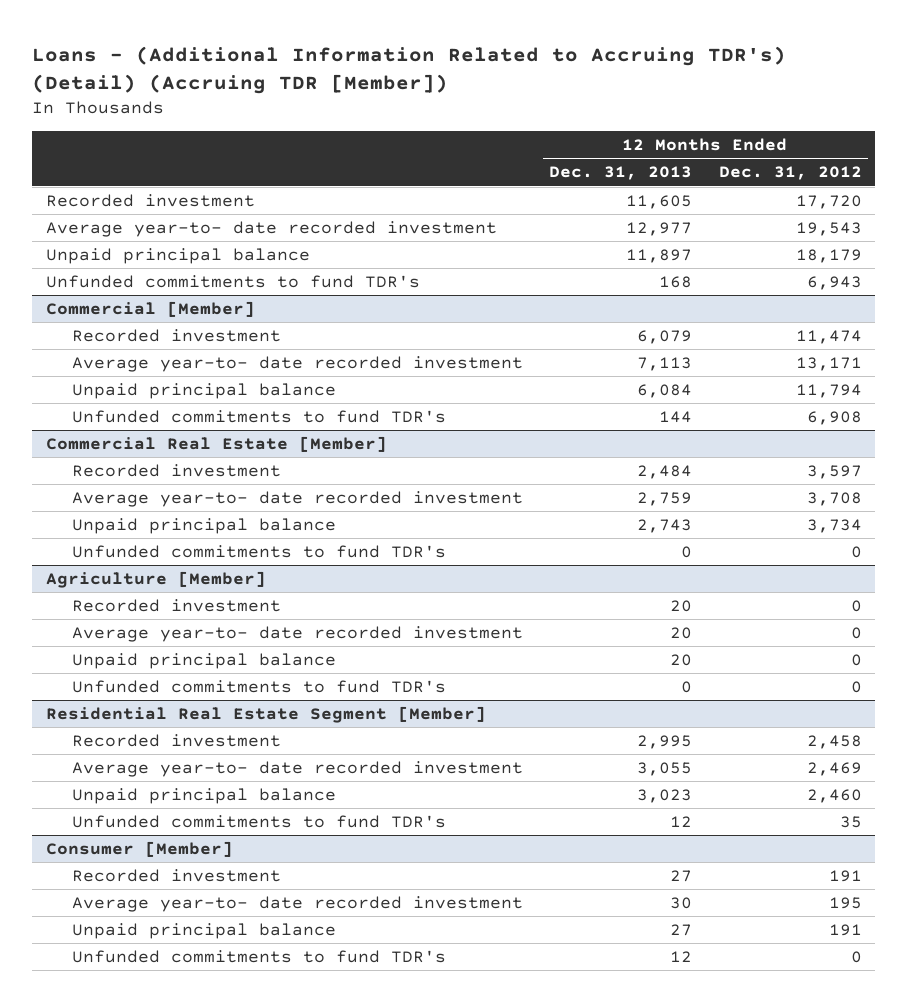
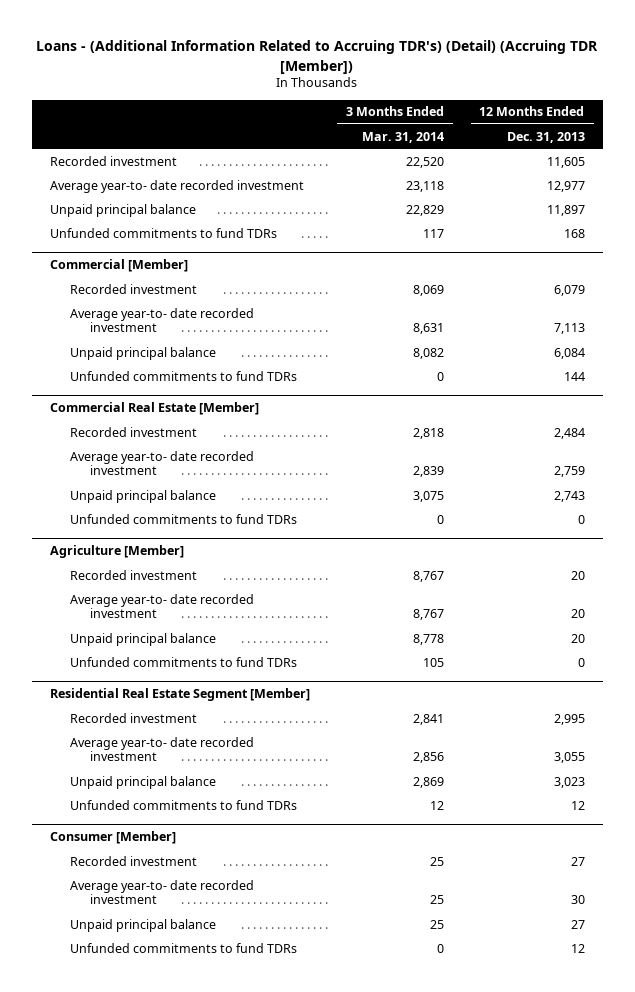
- | 12 Months Ended Dec. 31, 2013 | 12 Months Ended Dec. 31, 2012
+ | 3 Months Ended Mar. 31, 2014 | 12 Months Ended Dec. 31, 2013
- Unfunded commitments to fund TDR's | 168 | 6,943
+ Unfunded commitments to fund TDRs | 117 | 168
@ Commercial [Member]
- Unfunded commitments to fund TDR's | 144 | 6,908
+ Unfunded commitments to fund TDRs | 0 | 144
@ Commercial Real Estate [Member]
- Unfunded commitments to fund TDR's | 0 | 0
+ Unfunded commitments to fund TDRs | 0 | 0
@ Agriculture [Member]
- Unfunded commitments to fund TDR's | 0 | 0
+ Unfunded commitments to fund TDRs | 105 | 0
@ Residential Real Estate Segment [Member]
- Unfunded commitments to fund TDR's | 12 | 35
+ Unfunded commitments to fund TDRs | 12 | 12
@ Consumer [Member]
- Unfunded commitments to fund TDR's | 12 | 0
+ Unfunded commitments to fund TDRs | 0 | 12

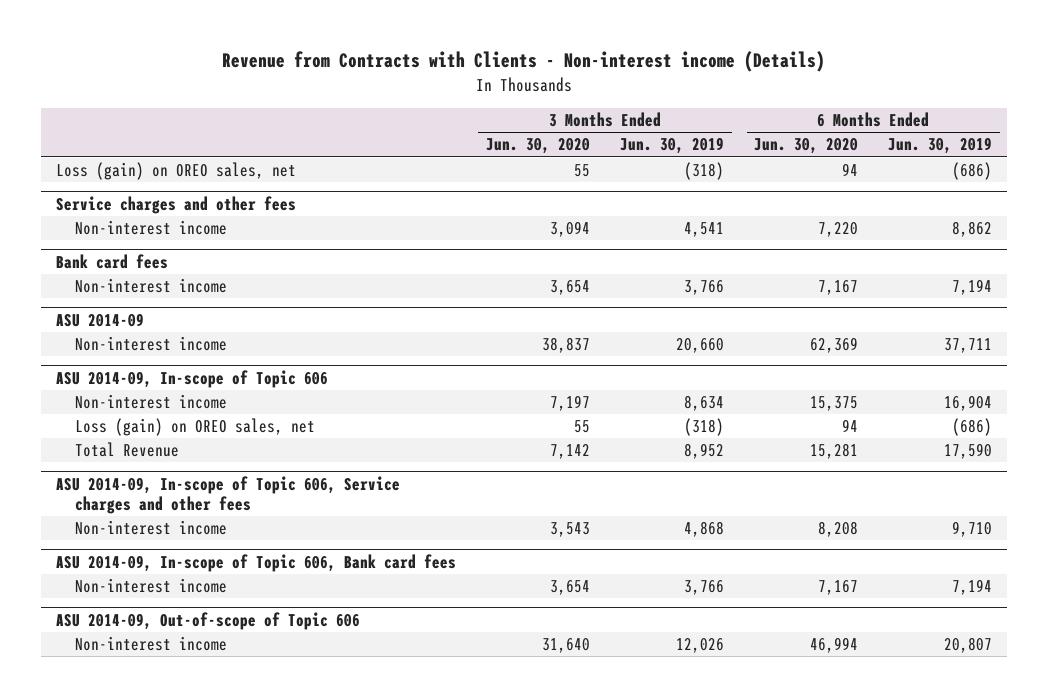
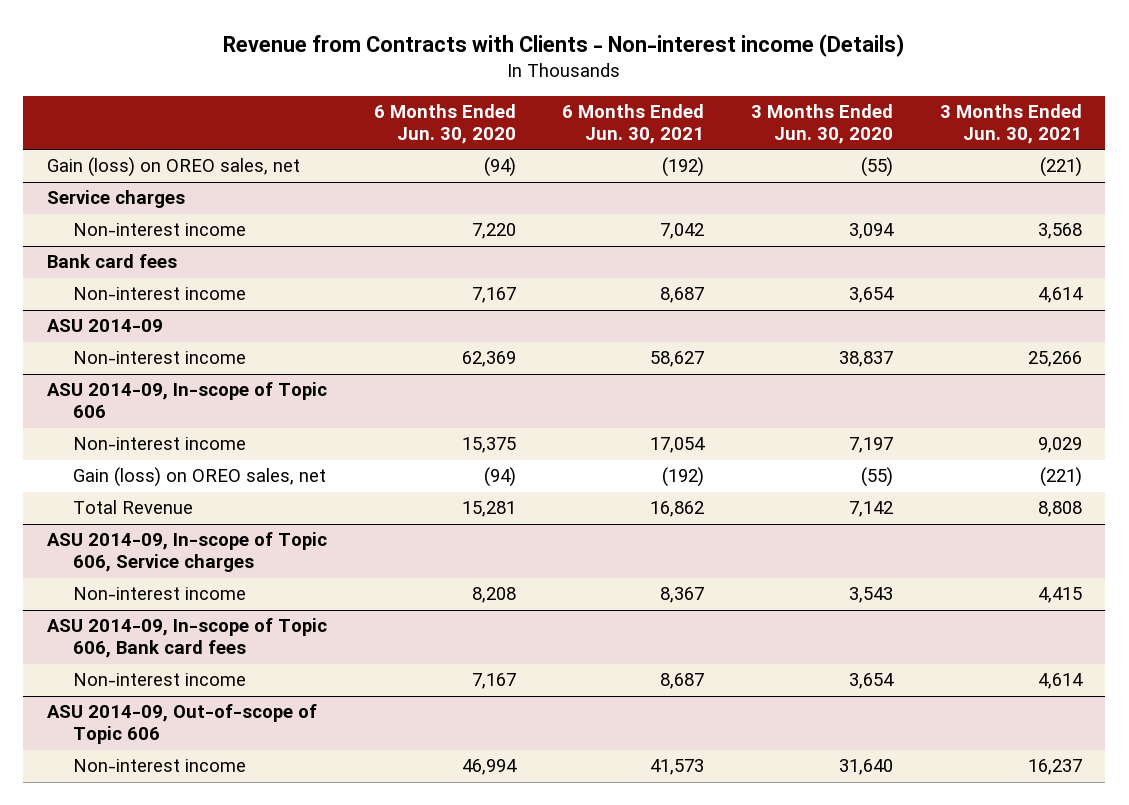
- | 3 Months Ended Jun. 30, 2020 | 3 Months Ended Jun. 30, 2019 | 6 Months Ended Jun. 30, 2020 | 6 Months Ended Jun. 30, 2019
+ | 6 Months Ended Jun. 30, 2020 | 6 Months Ended Jun. 30, 2021 | 3 Months Ended Jun. 30, 2020 | 3 Months Ended Jun. 30, 2021
- Loss (gain) on OREO sales, net | 55 | (318) | 94 | (686)
- Service charges and other fees
+ Gain (loss) on OREO sales, net | (94) | (192) | (55) | (221)
+ Service charges
@ ASU 2014-09, In-scope of Topic 606
- Loss (gain) on OREO sales, net | 55 | (318) | 94 | (686)
+ Gain (loss) on OREO sales, net | (94) | (192) | (55) | (221)
- ASU 2014-09, In-scope of Topic 606, Service charges and other fees
+ ASU 2014-09, In-scope of Topic 606, Service charges

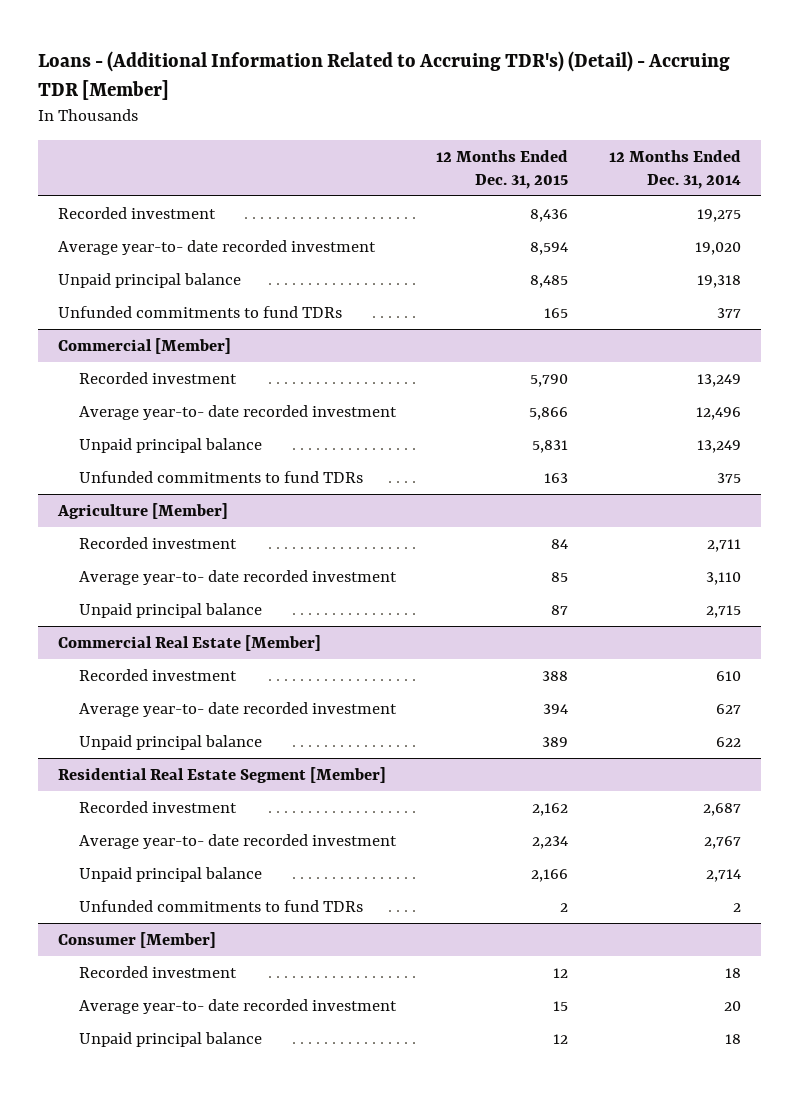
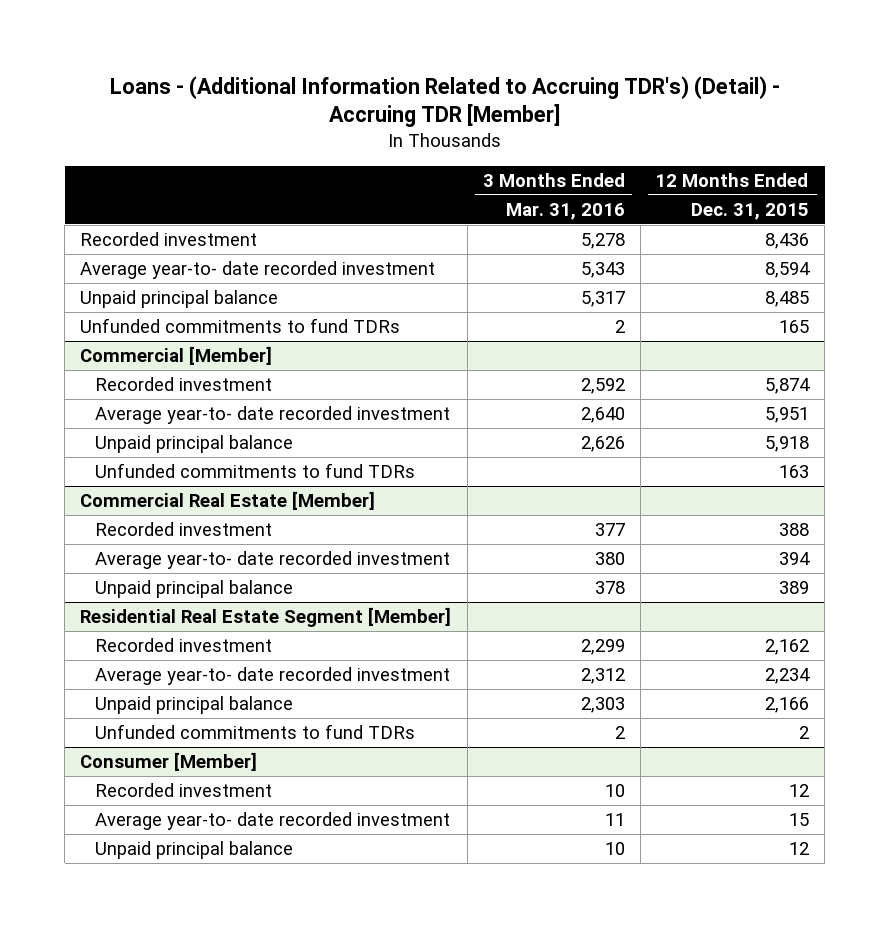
- | 12 Months Ended Dec. 31, 2015 | 12 Months Ended Dec. 31, 2014
+ | 3 Months Ended Mar. 31, 2016 | 12 Months Ended Dec. 31, 2015
@ Commercial [Member]
- Recorded investment | 5,790 | 13,249
- Average year-to- date recorded investment | 5,866 | 12,496
- Unpaid principal balance | 5,831 | 13,249
+ Recorded investment | 2,592 | 5,874
+ Average year-to- date recorded investment | 2,640 | 5,951
+ Unpaid principal balance | 2,626 | 5,918
- Agriculture [Member]
- Recorded investment | 84 | 2,711
- Average year-to- date recorded investment | 85 | 3,110
- Unpaid principal balance | 87 | 2,715

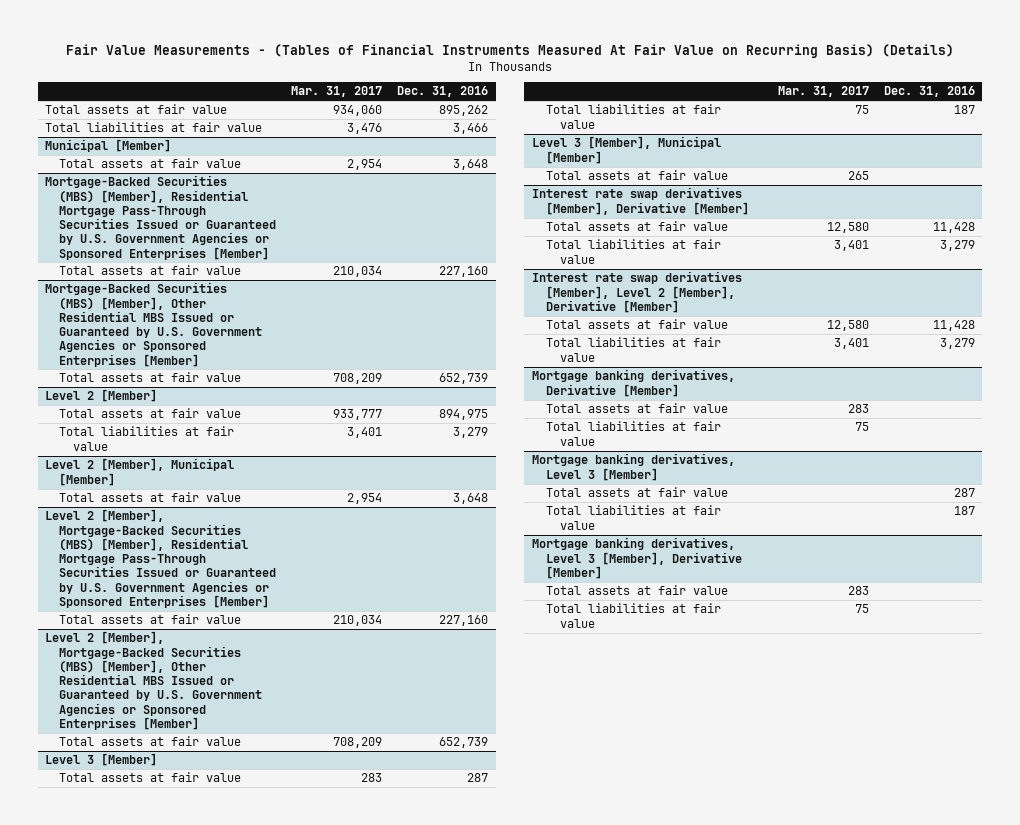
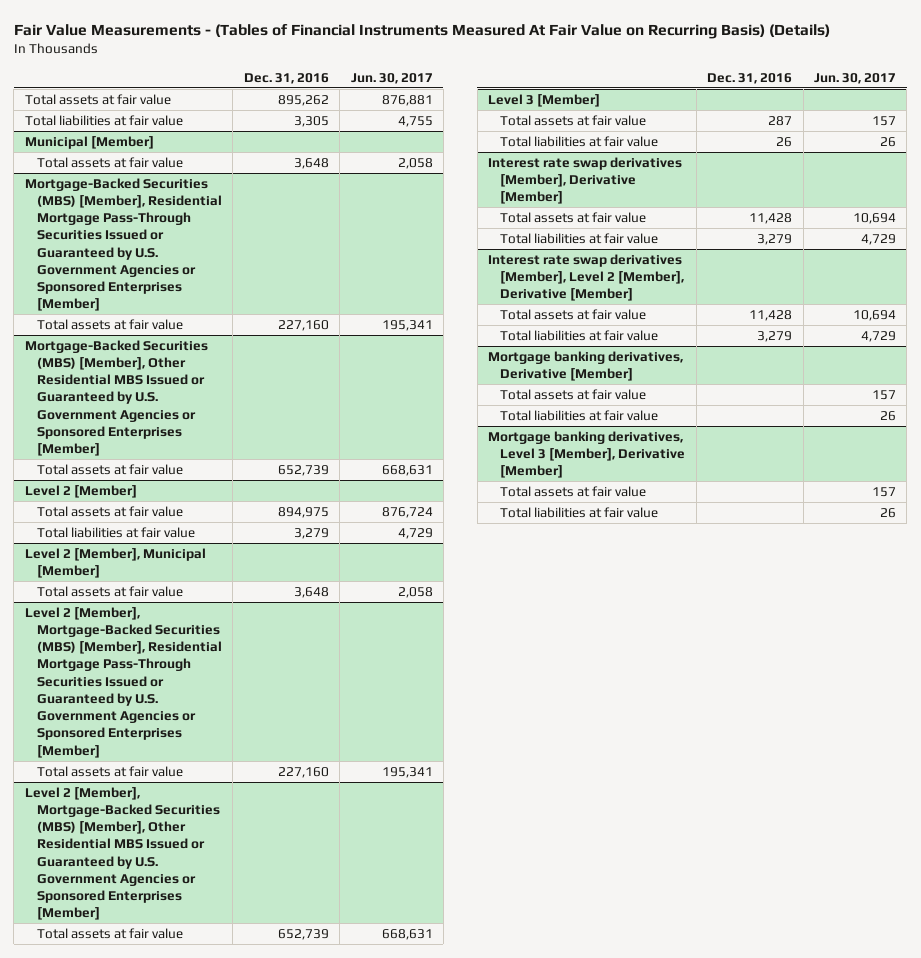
- | Mar. 31, 2017 | Dec. 31, 2016
+ | Dec. 31, 2016 | Jun. 30, 2017
- Total liabilities at fair value | 3,476 | 3,466
+ Total liabilities at fair value | 3,305 | 4,755
@ Level 3 [Member]
- Total liabilities at fair value | 75 | 187
- Level 3 [Member], Municipal [Member]
- Total assets at fair value | 265 |
@ Level 3 [Member]
+ Total liabilities at fair value | 26 | 26
- Mortgage banking derivatives, Level 3 [Member]
- Total assets at fair value | | 287
- Total liabilities at fair value | | 187

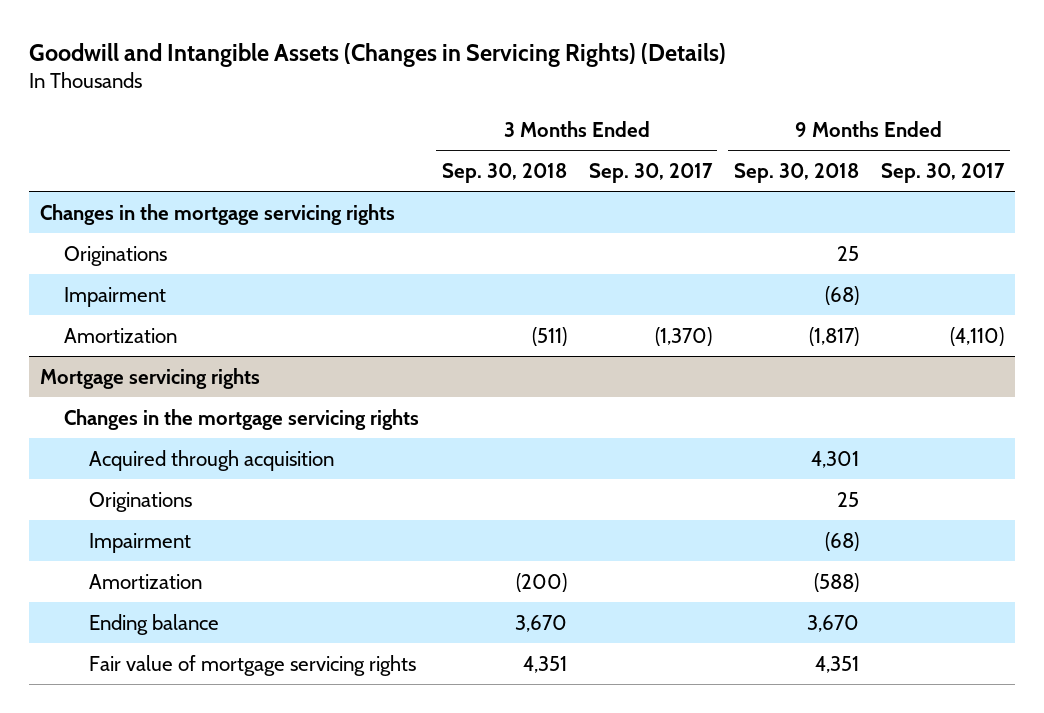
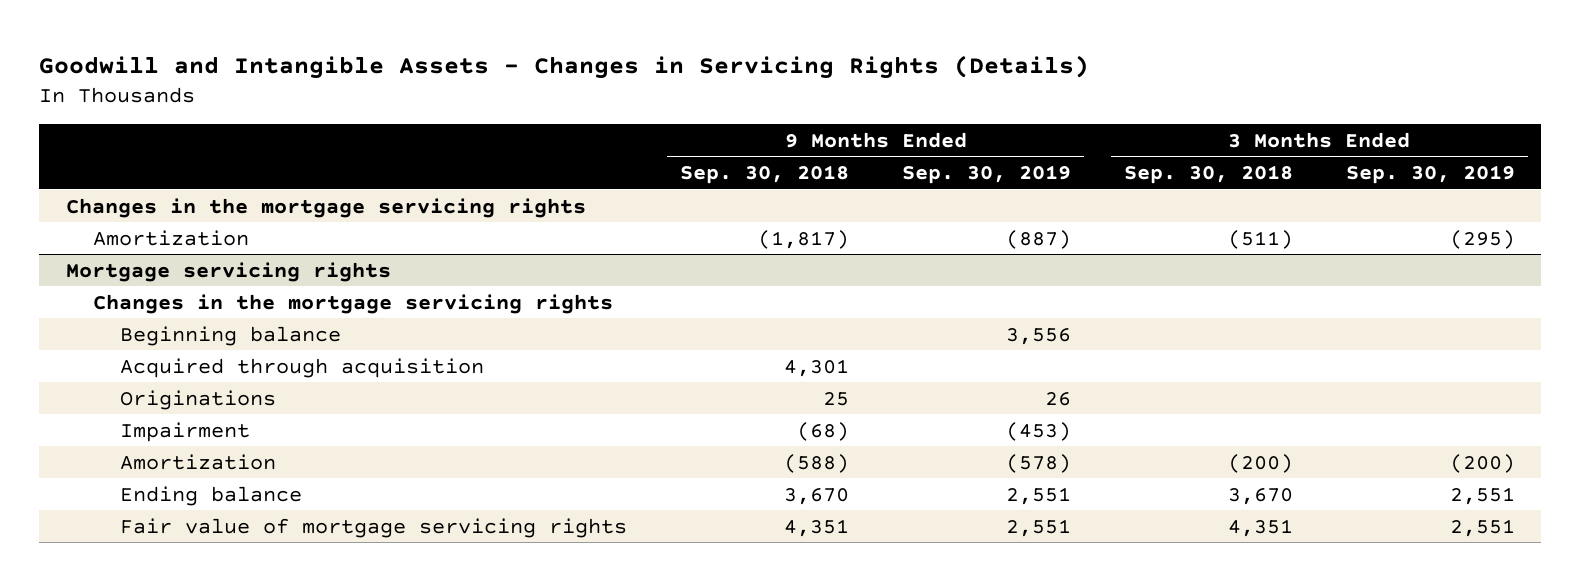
- Goodwill and Intangible Assets (Changes in Servicing Rights) (Details)
+ Goodwill and Intangible Assets - Changes in Servicing Rights (Details)
- | 3 Months Ended Sep. 30, 2018 | 3 Months Ended Sep. 30, 2017 | 9 Months Ended Sep. 30, 2018 | 9 Months Ended Sep. 30, 2017
+ | 9 Months Ended Sep. 30, 2018 | 9 Months Ended Sep. 30, 2019 | 3 Months Ended Sep. 30, 2018 | 3 Months Ended Sep. 30, 2019
- Originations | | | 25 |
- Impairment | | | (68) |
@ Mortgage servicing rights
+ Beginning balance | | 3,556 | |

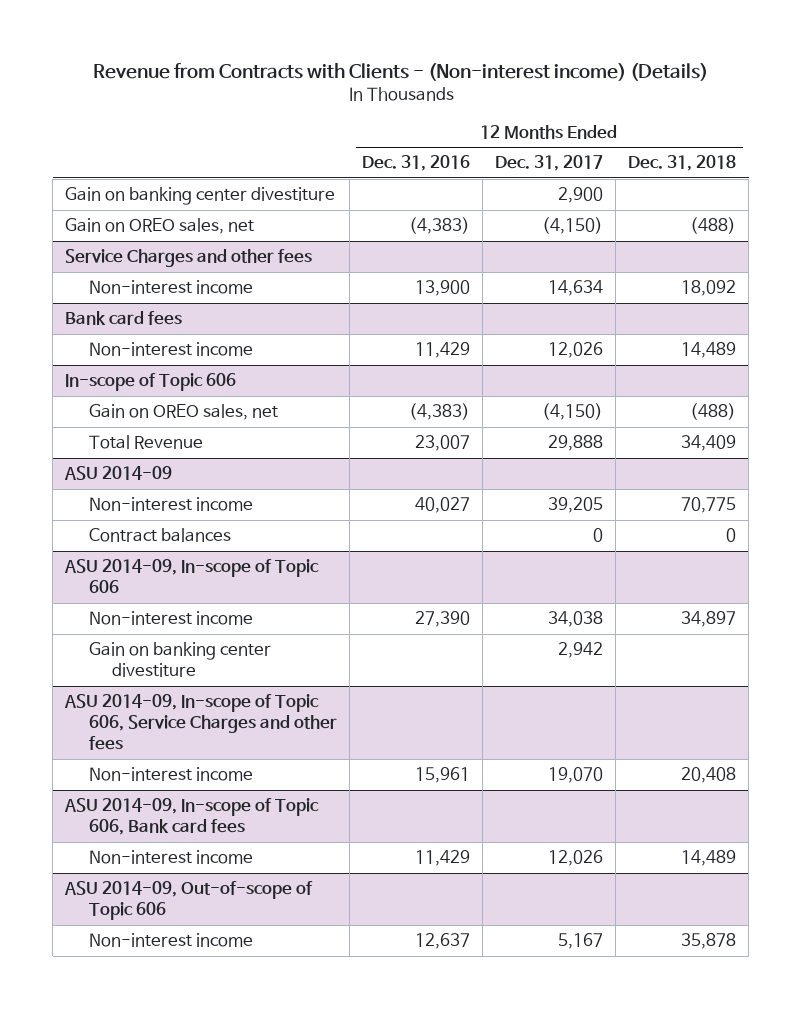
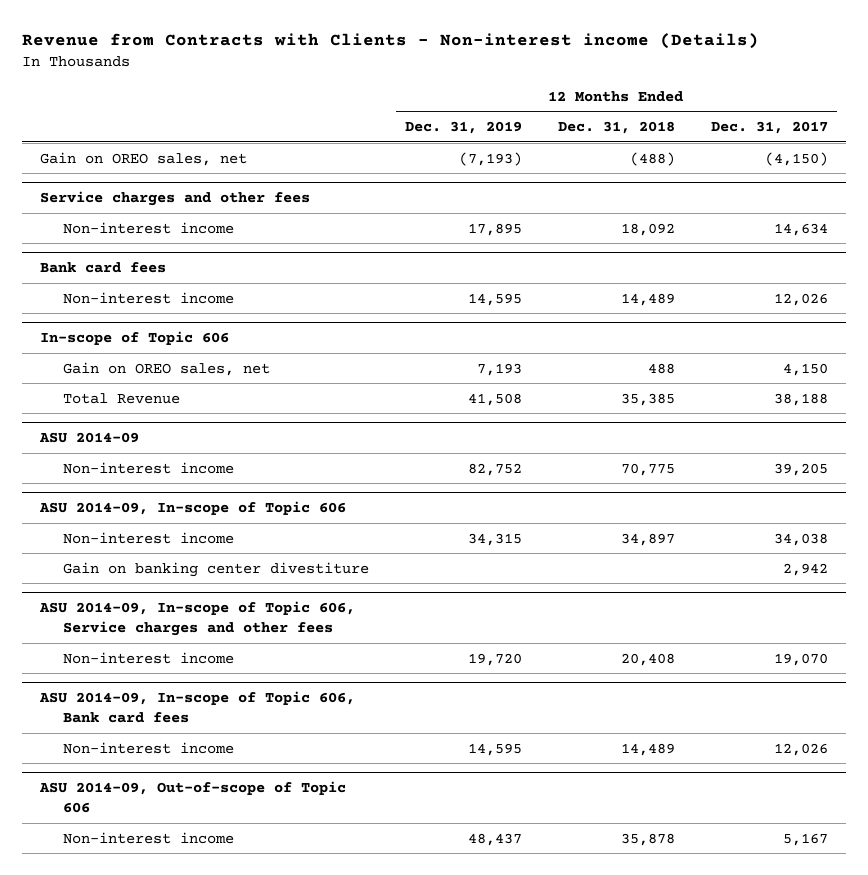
- Revenue from Contracts with Clients - (Non-interest income) (Details)
+ Revenue from Contracts with Clients - Non-interest income (Details)
- | 12 Months Ended Dec. 31, 2016 | 12 Months Ended Dec. 31, 2017 | 12 Months Ended Dec. 31, 2018
+ | 12 Months Ended Dec. 31, 2019 | 12 Months Ended Dec. 31, 2018 | 12 Months Ended Dec. 31, 2017
- Gain on banking center divestiture | | 2,900 |
- Service Charges and other fees
+ Service charges and other fees
@ In-scope of Topic 606
- Gain on OREO sales, net | (4,383) | (4,150) | (488)
- Total Revenue | 23,007 | 29,888 | 34,409
+ Gain on OREO sales, net | 7,193 | 488 | 4,150
+ Total Revenue | 41,508 | 35,385 | 38,188
@ ASU 2014-09
- Contract balances | | 0 | 0
- ASU 2014-09, In-scope of Topic 606, Service Charges and other fees
+ ASU 2014-09, In-scope of Topic 606, Service charges and other fees

